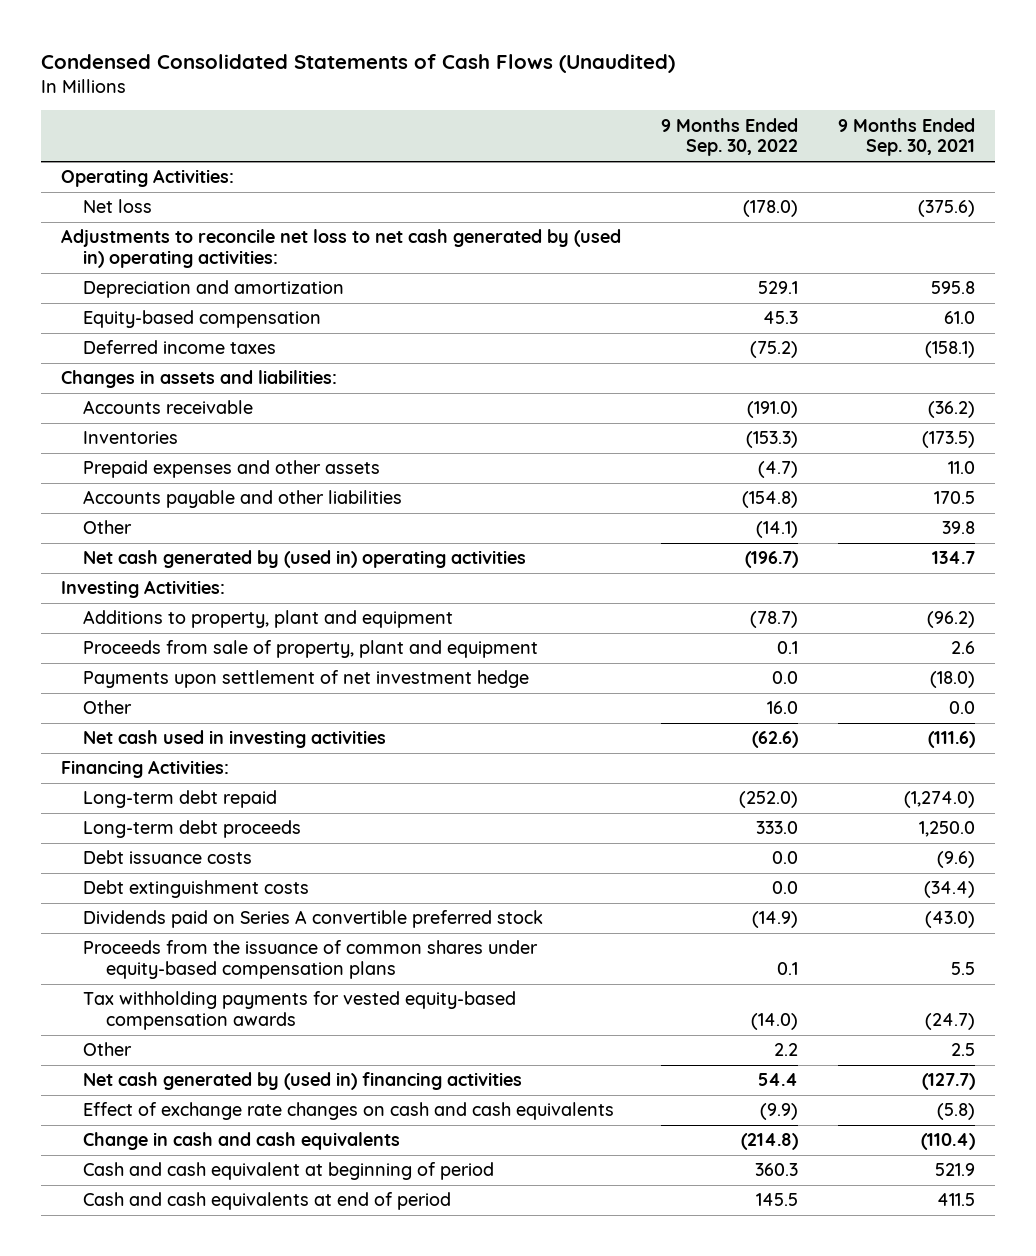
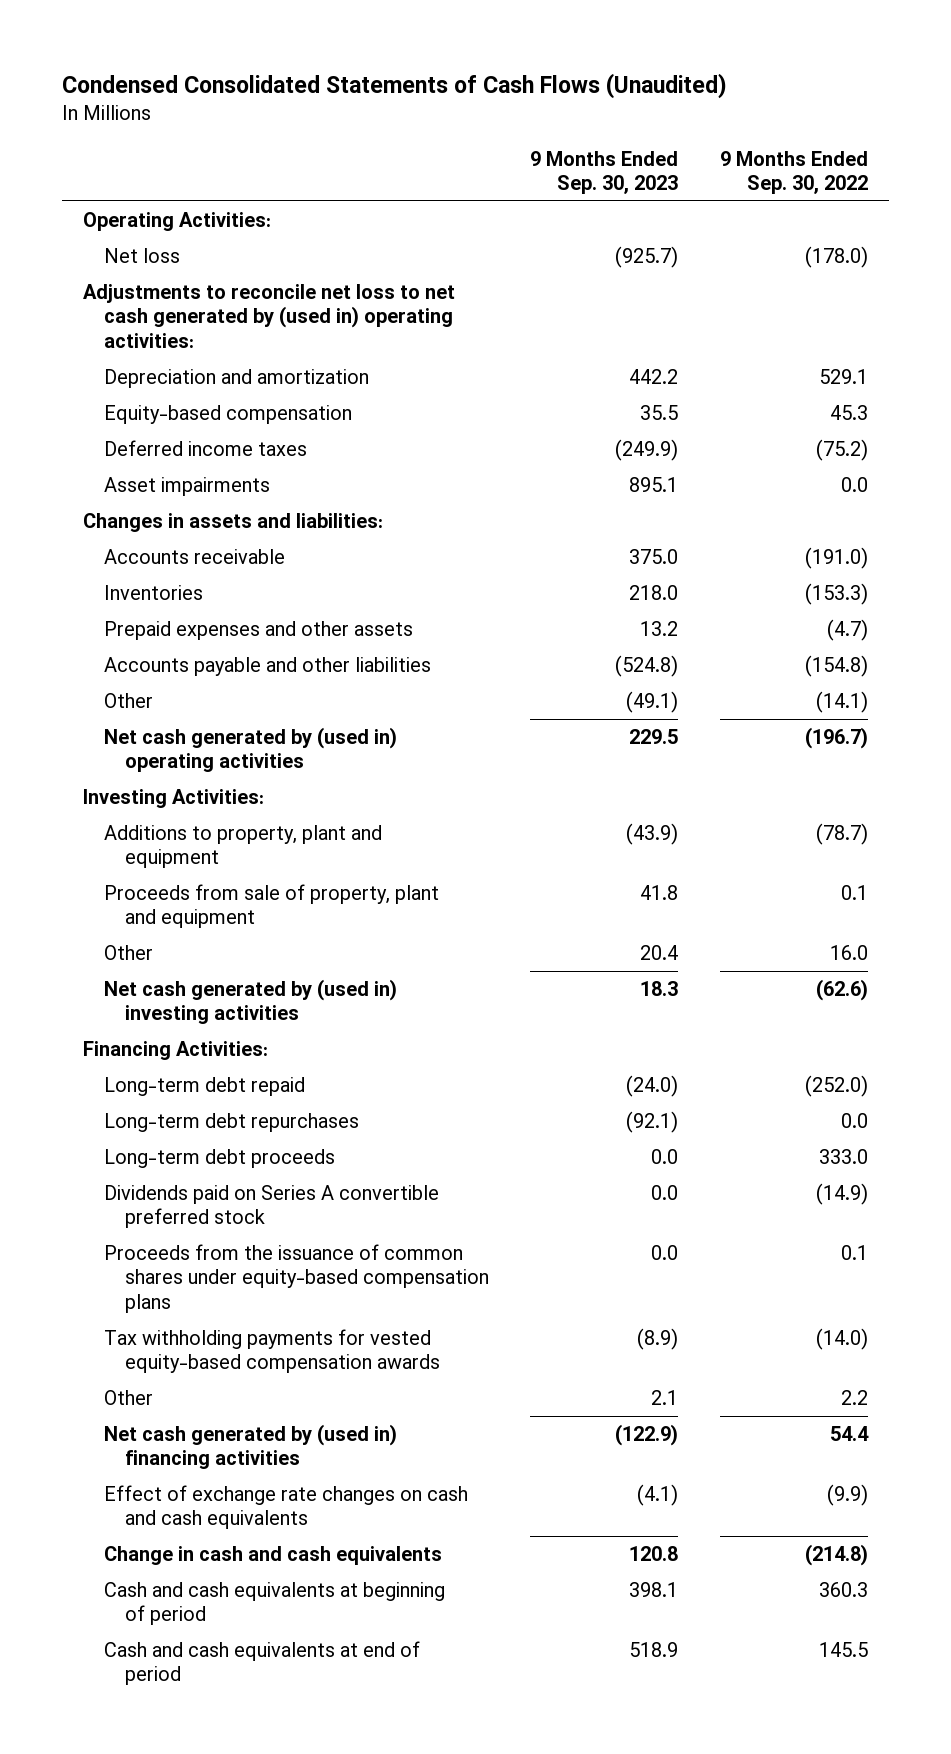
- | 9 Months Ended Sep. 30, 2022 | 9 Months Ended Sep. 30, 2021
+ | 9 Months Ended Sep. 30, 2023 | 9 Months Ended Sep. 30, 2022
+ Asset impairments | 895.1 | 0.0
- Payments upon settlement of net investment hedge | 0.0 | (18.0)
- Net cash used in investing activities | (62.6) | (111.6)
+ Net cash generated by (used in) investing activities | 18.3 | (62.6)
+ Long-term debt repurchases | (92.1) | 0.0
- Debt issuance costs | 0.0 | (9.6)
- Debt extinguishment costs | 0.0 | (34.4)
- Cash and cash equivalent at beginning of period | 360.3 | 521.9
+ Cash and cash equivalents at beginning of period | 398.1 | 360.3

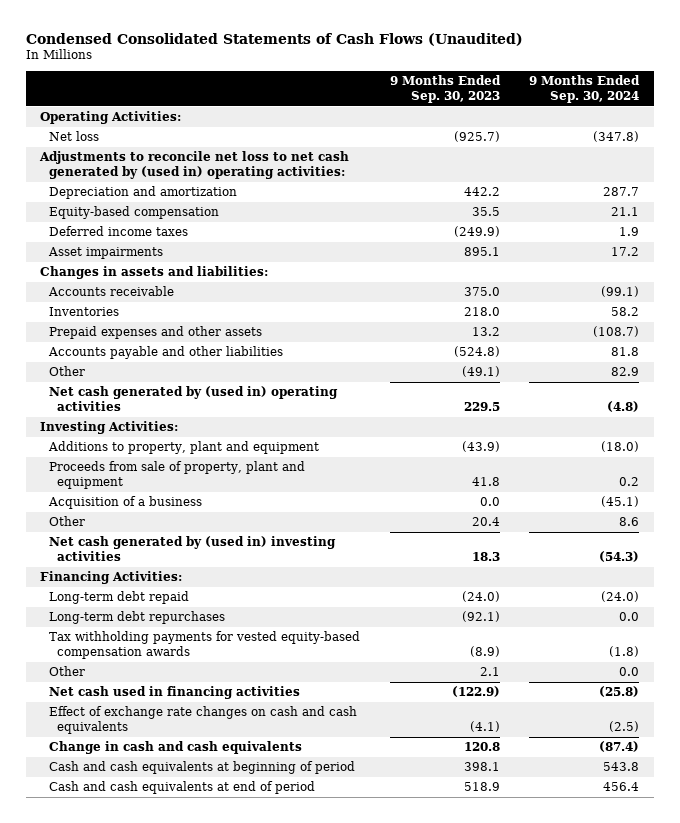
- | 9 Months Ended Sep. 30, 2023 | 9 Months Ended Sep. 30, 2022
+ | 9 Months Ended Sep. 30, 2023 | 9 Months Ended Sep. 30, 2024
+ Acquisition of a business | 0.0 | (45.1)
- Long-term debt proceeds | 0.0 | 333.0
- Dividends paid on Series A convertible preferred stock | 0.0 | (14.9)
- Proceeds from the issuance of common shares under equity-based compensation plans | 0.0 | 0.1
- Net cash generated by (used in) financing activities | (122.9) | 54.4
+ Net cash used in financing activities | (122.9) | (25.8)

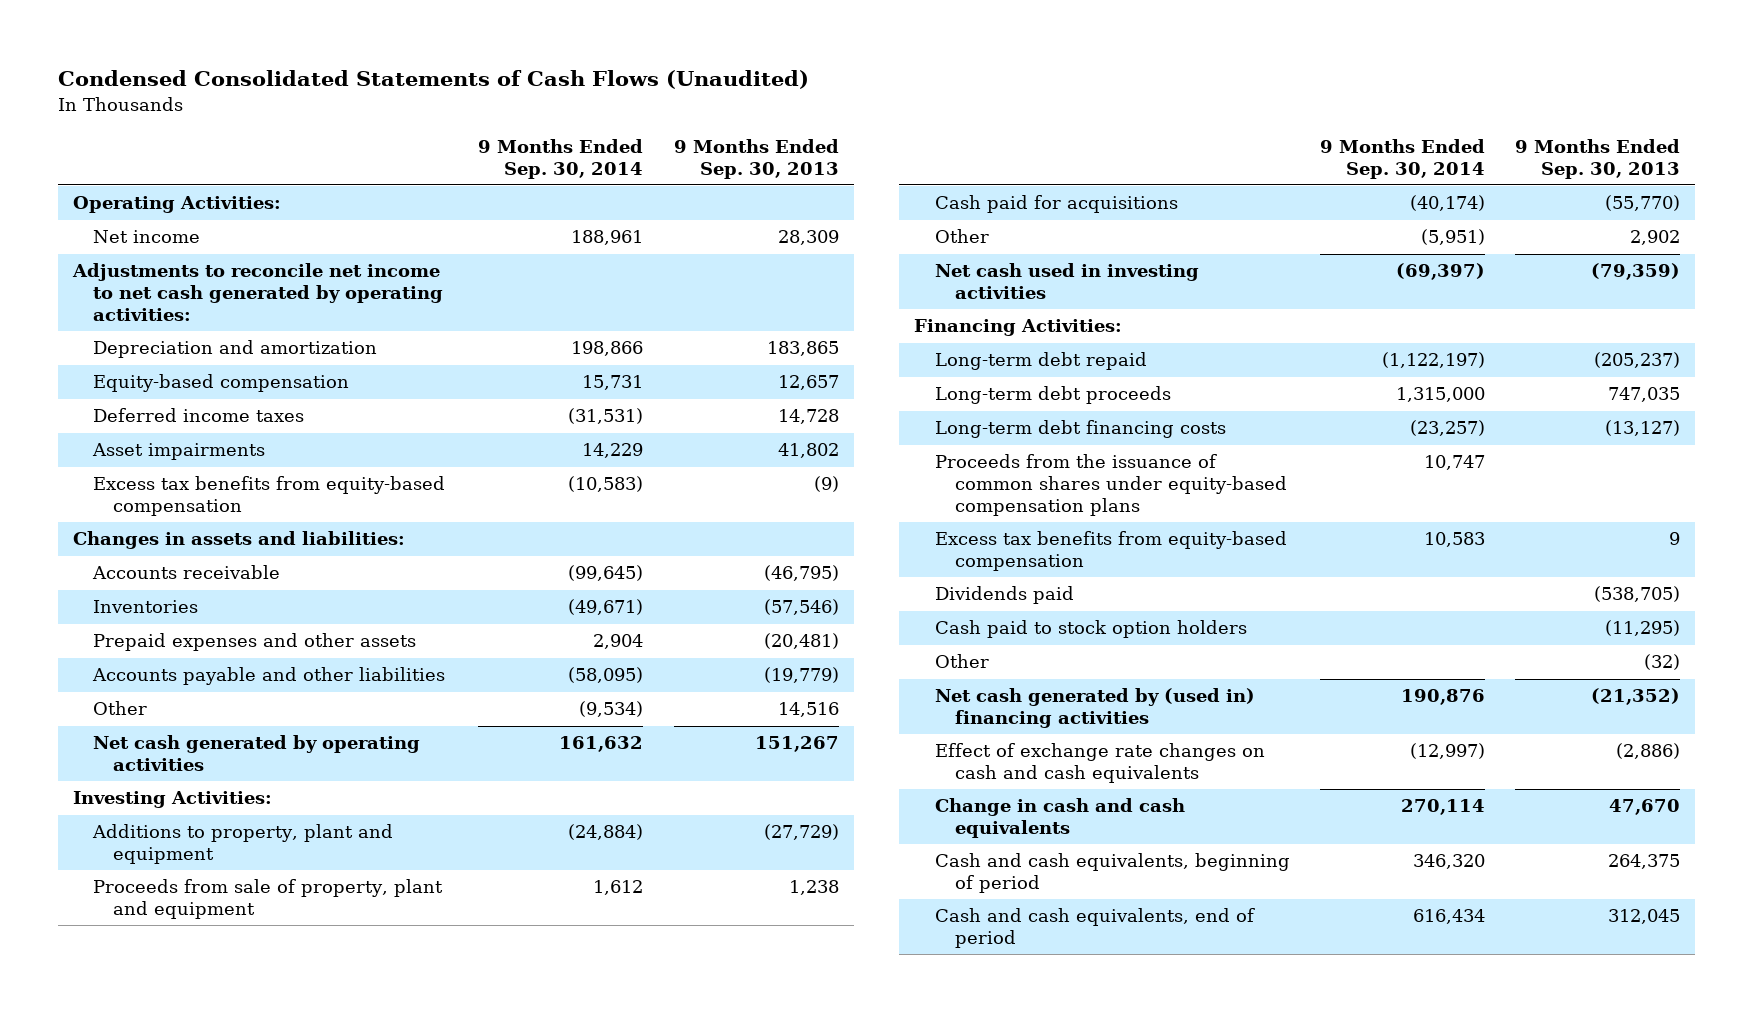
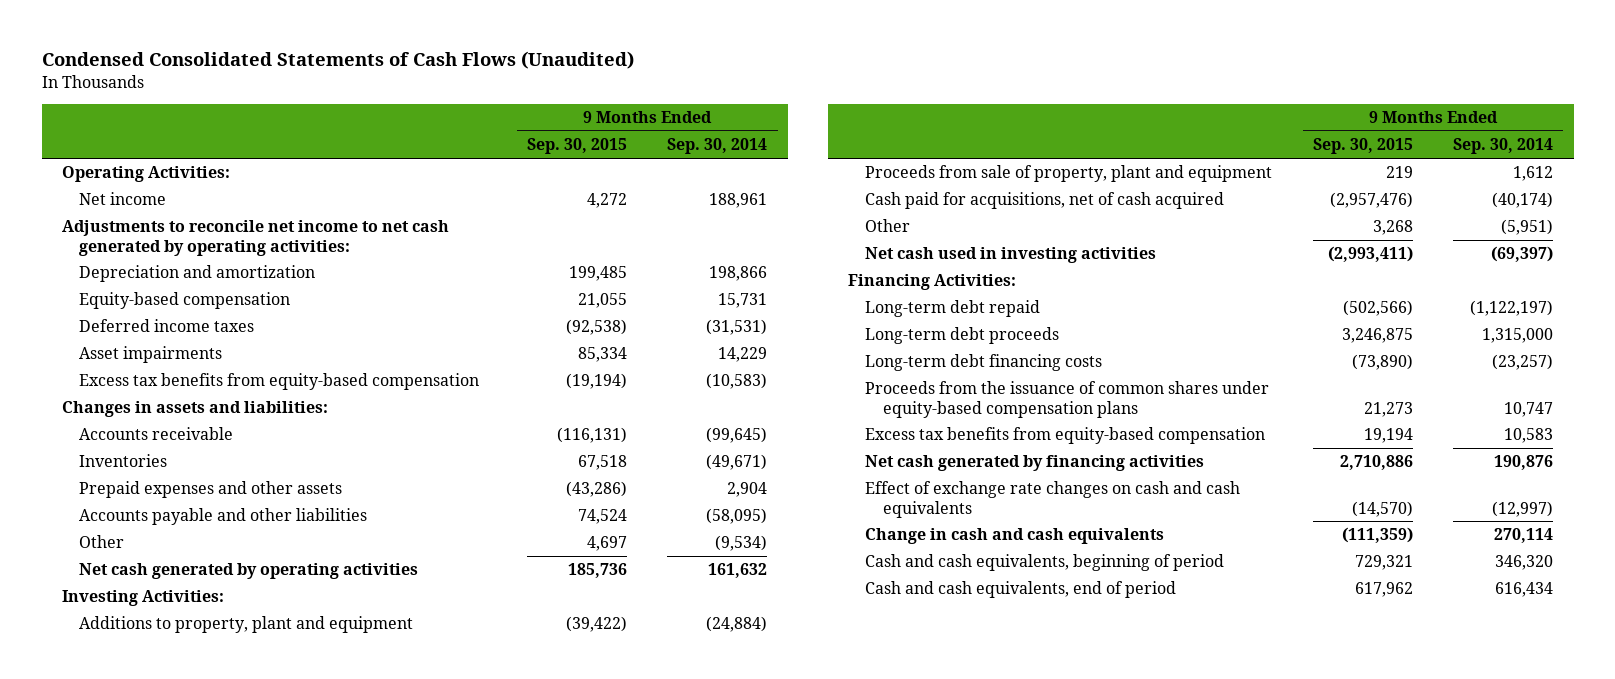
- | 9 Months Ended Sep. 30, 2014 | 9 Months Ended Sep. 30, 2013
+ | 9 Months Ended Sep. 30, 2015 | 9 Months Ended Sep. 30, 2014
- Cash paid for acquisitions | (40,174) | (55,770)
+ Cash paid for acquisitions, net of cash acquired | (2,957,476) | (40,174)
- Dividends paid | | (538,705)
- Cash paid to stock option holders | | (11,295)
- Other | | (32)
- Net cash generated by (used in) financing activities | 190,876 | (21,352)
+ Net cash generated by financing activities | 2,710,886 | 190,876

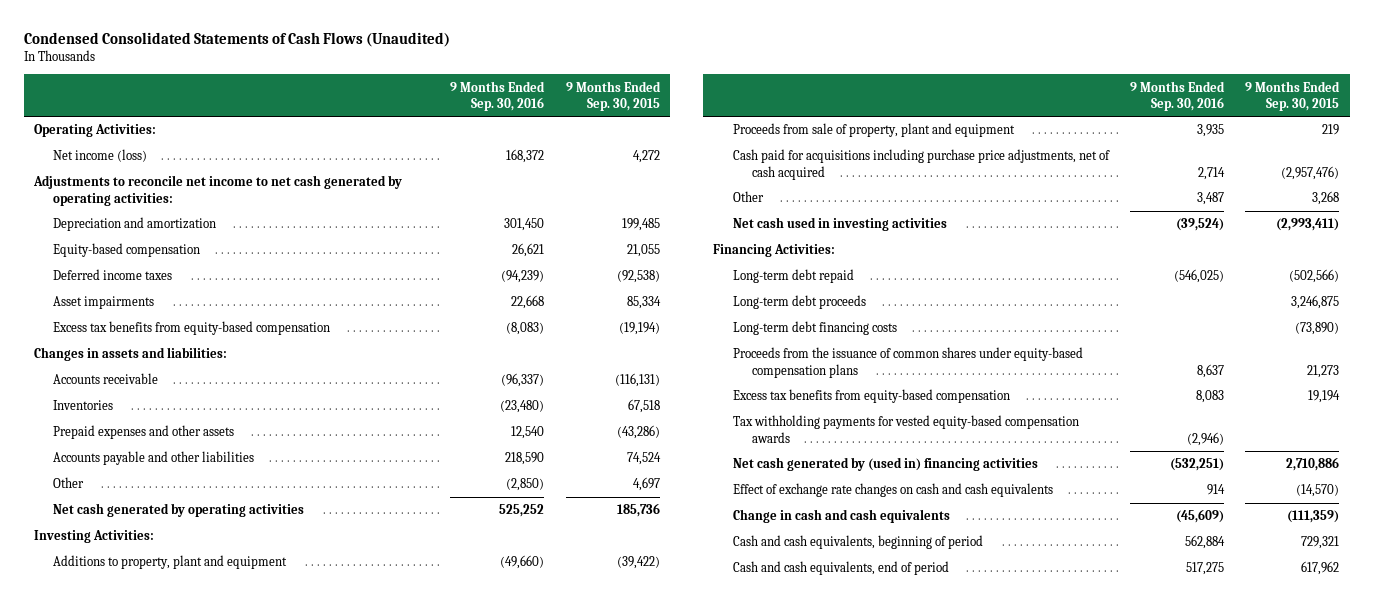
- | 9 Months Ended Sep. 30, 2015 | 9 Months Ended Sep. 30, 2014
+ | 9 Months Ended Sep. 30, 2016 | 9 Months Ended Sep. 30, 2015
- Net income | 4,272 | 188,961
+ Net income (loss) | 168,372 | 4,272
- Cash paid for acquisitions, net of cash acquired | (2,957,476) | (40,174)
+ Cash paid for acquisitions including purchase price adjustments, net of cash acquired | 2,714 | (2,957,476)
- Net cash generated by financing activities | 2,710,886 | 190,876
+ Tax withholding payments for vested equity-based compensation awards | (2,946) |
+ Net cash generated by (used in) financing activities | (532,251) | 2,710,886

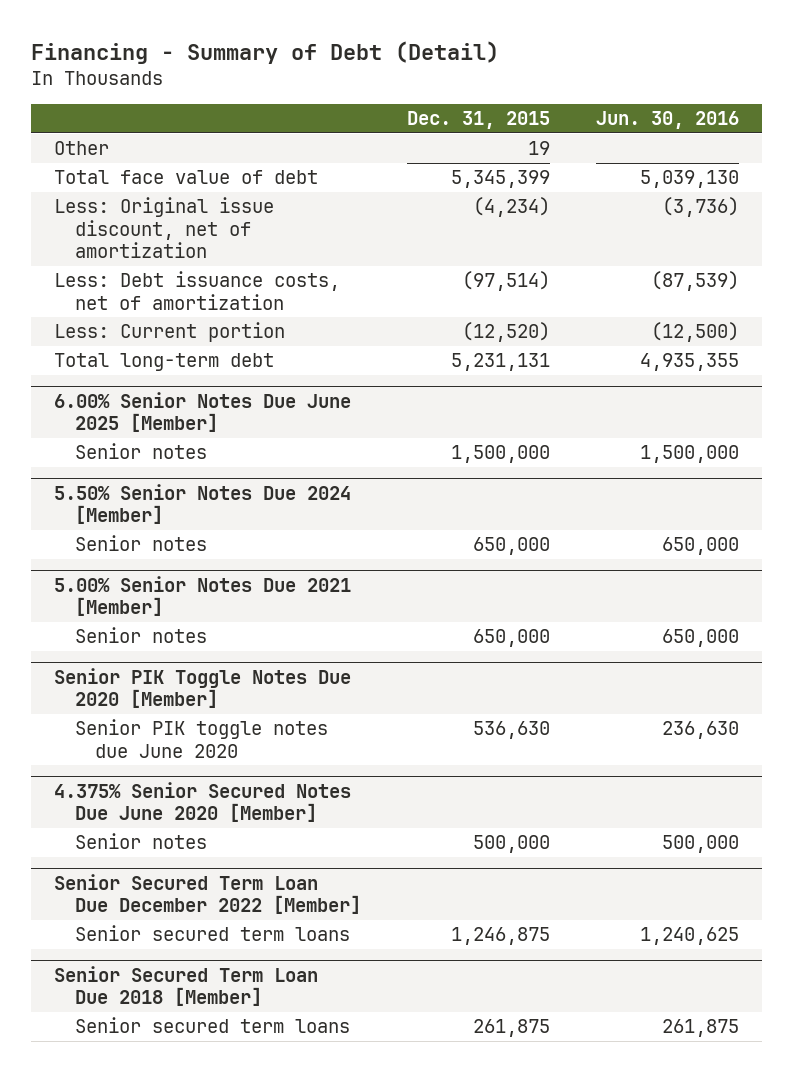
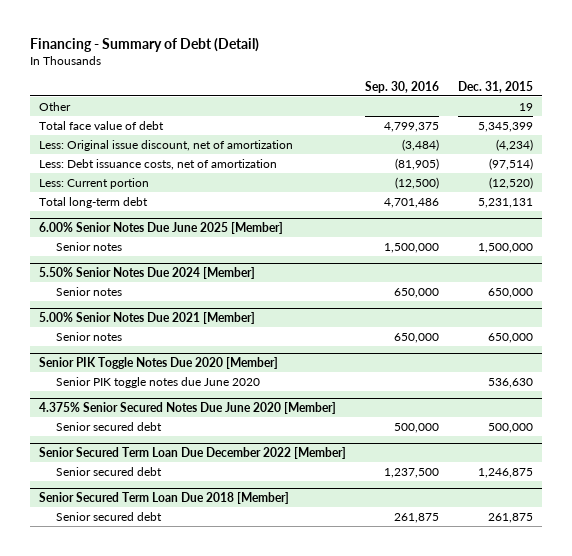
- | Dec. 31, 2015 | Jun. 30, 2016
+ | Sep. 30, 2016 | Dec. 31, 2015
@ 4.375% Senior Secured Notes Due June 2020 [Member]
- Senior notes | 500,000 | 500,000
+ Senior secured debt | 500,000 | 500,000
@ Senior Secured Term Loan Due December 2022 [Member]
- Senior secured term loans | 1,246,875 | 1,240,625
+ Senior secured debt | 1,237,500 | 1,246,875
@ Senior Secured Term Loan Due 2018 [Member]
- Senior secured term loans | 261,875 | 261,875
+ Senior secured debt | 261,875 | 261,875

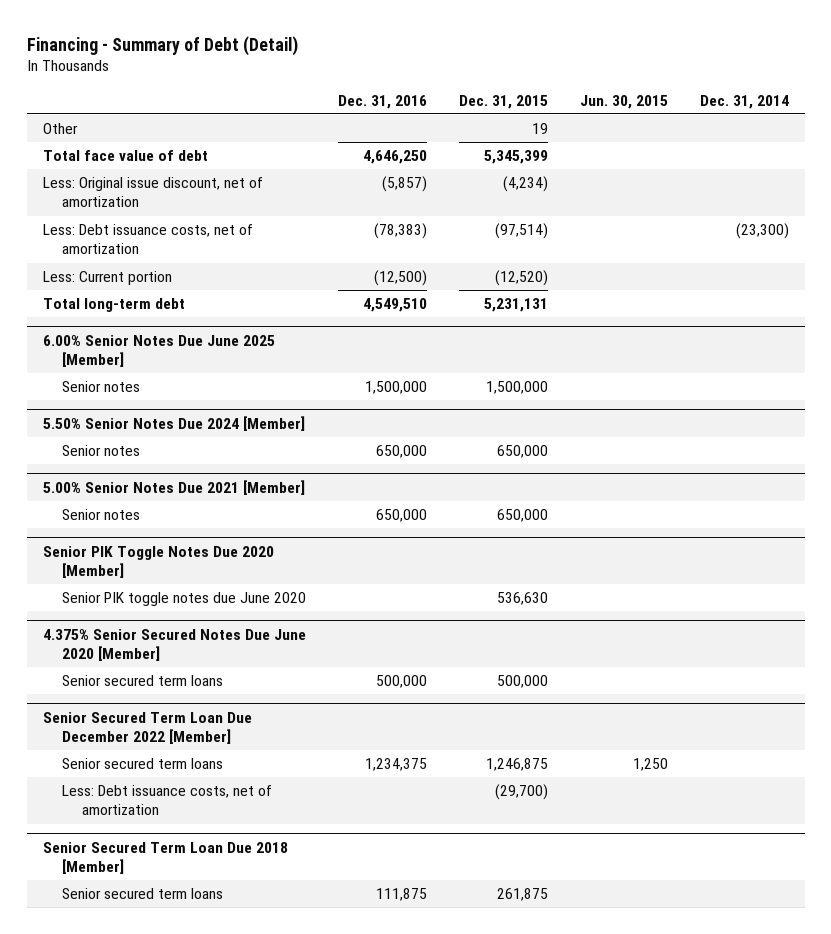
- | Sep. 30, 2016 | Dec. 31, 2015
+ | Dec. 31, 2016 | Dec. 31, 2015 | Jun. 30, 2015 | Dec. 31, 2014
@ 4.375% Senior Secured Notes Due June 2020 [Member]
- Senior secured debt | 500,000 | 500,000
+ Senior secured term loans | 500,000 | 500,000 | |
@ Senior Secured Term Loan Due December 2022 [Member]
- Senior secured debt | 1,237,500 | 1,246,875
+ Senior secured term loans | 1,234,375 | 1,246,875 | 1,250 |
+ Less: Debt issuance costs, net of amortization | | (29,700) | |
@ Senior Secured Term Loan Due 2018 [Member]
- Senior secured debt | 261,875 | 261,875
+ Senior secured term loans | 111,875 | 261,875 | |

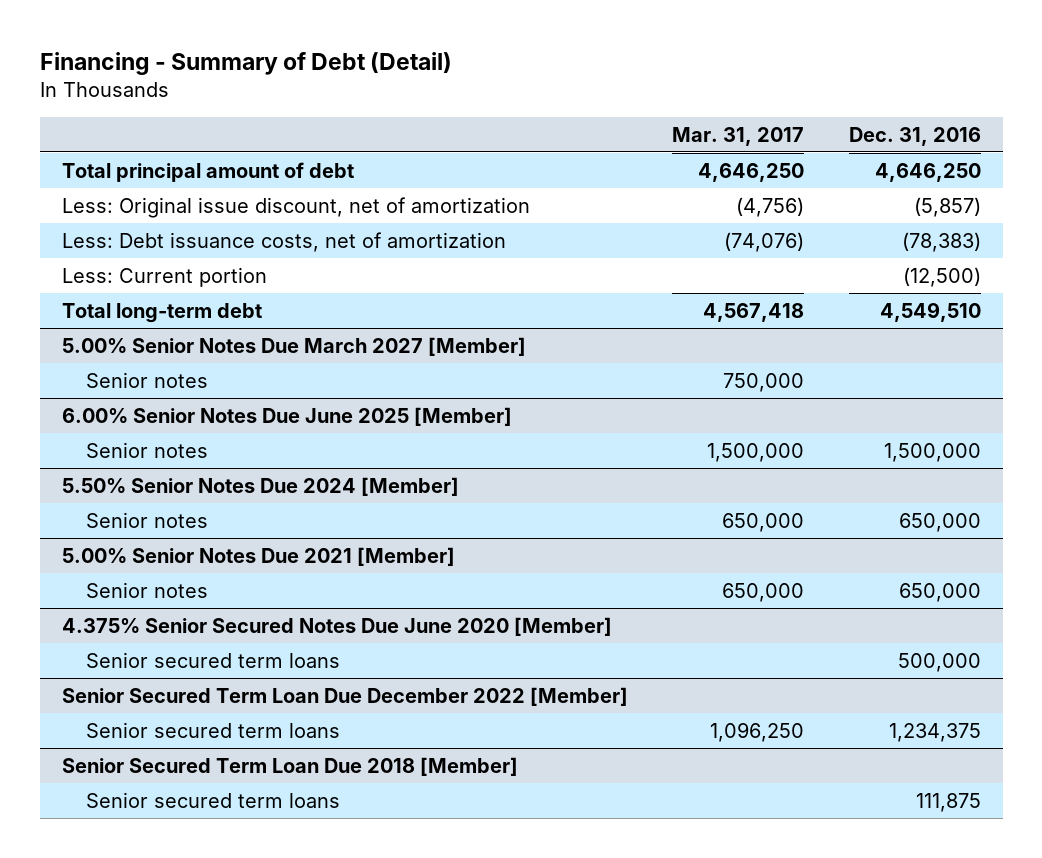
- | Dec. 31, 2016 | Dec. 31, 2015 | Jun. 30, 2015 | Dec. 31, 2014
+ | Mar. 31, 2017 | Dec. 31, 2016
- Other | | 19 | |
- Total face value of debt | 4,646,250 | 5,345,399 | |
+ Total principal amount of debt | 4,646,250 | 4,646,250
+ 5.00% Senior Notes Due March 2027 [Member]
+ Senior notes | 750,000 |
- Senior PIK Toggle Notes Due 2020 [Member]
- Senior PIK toggle notes due June 2020 | | 536,630 | |
@ Senior Secured Term Loan Due December 2022 [Member]
- Less: Debt issuance costs, net of amortization | | (29,700) | |

